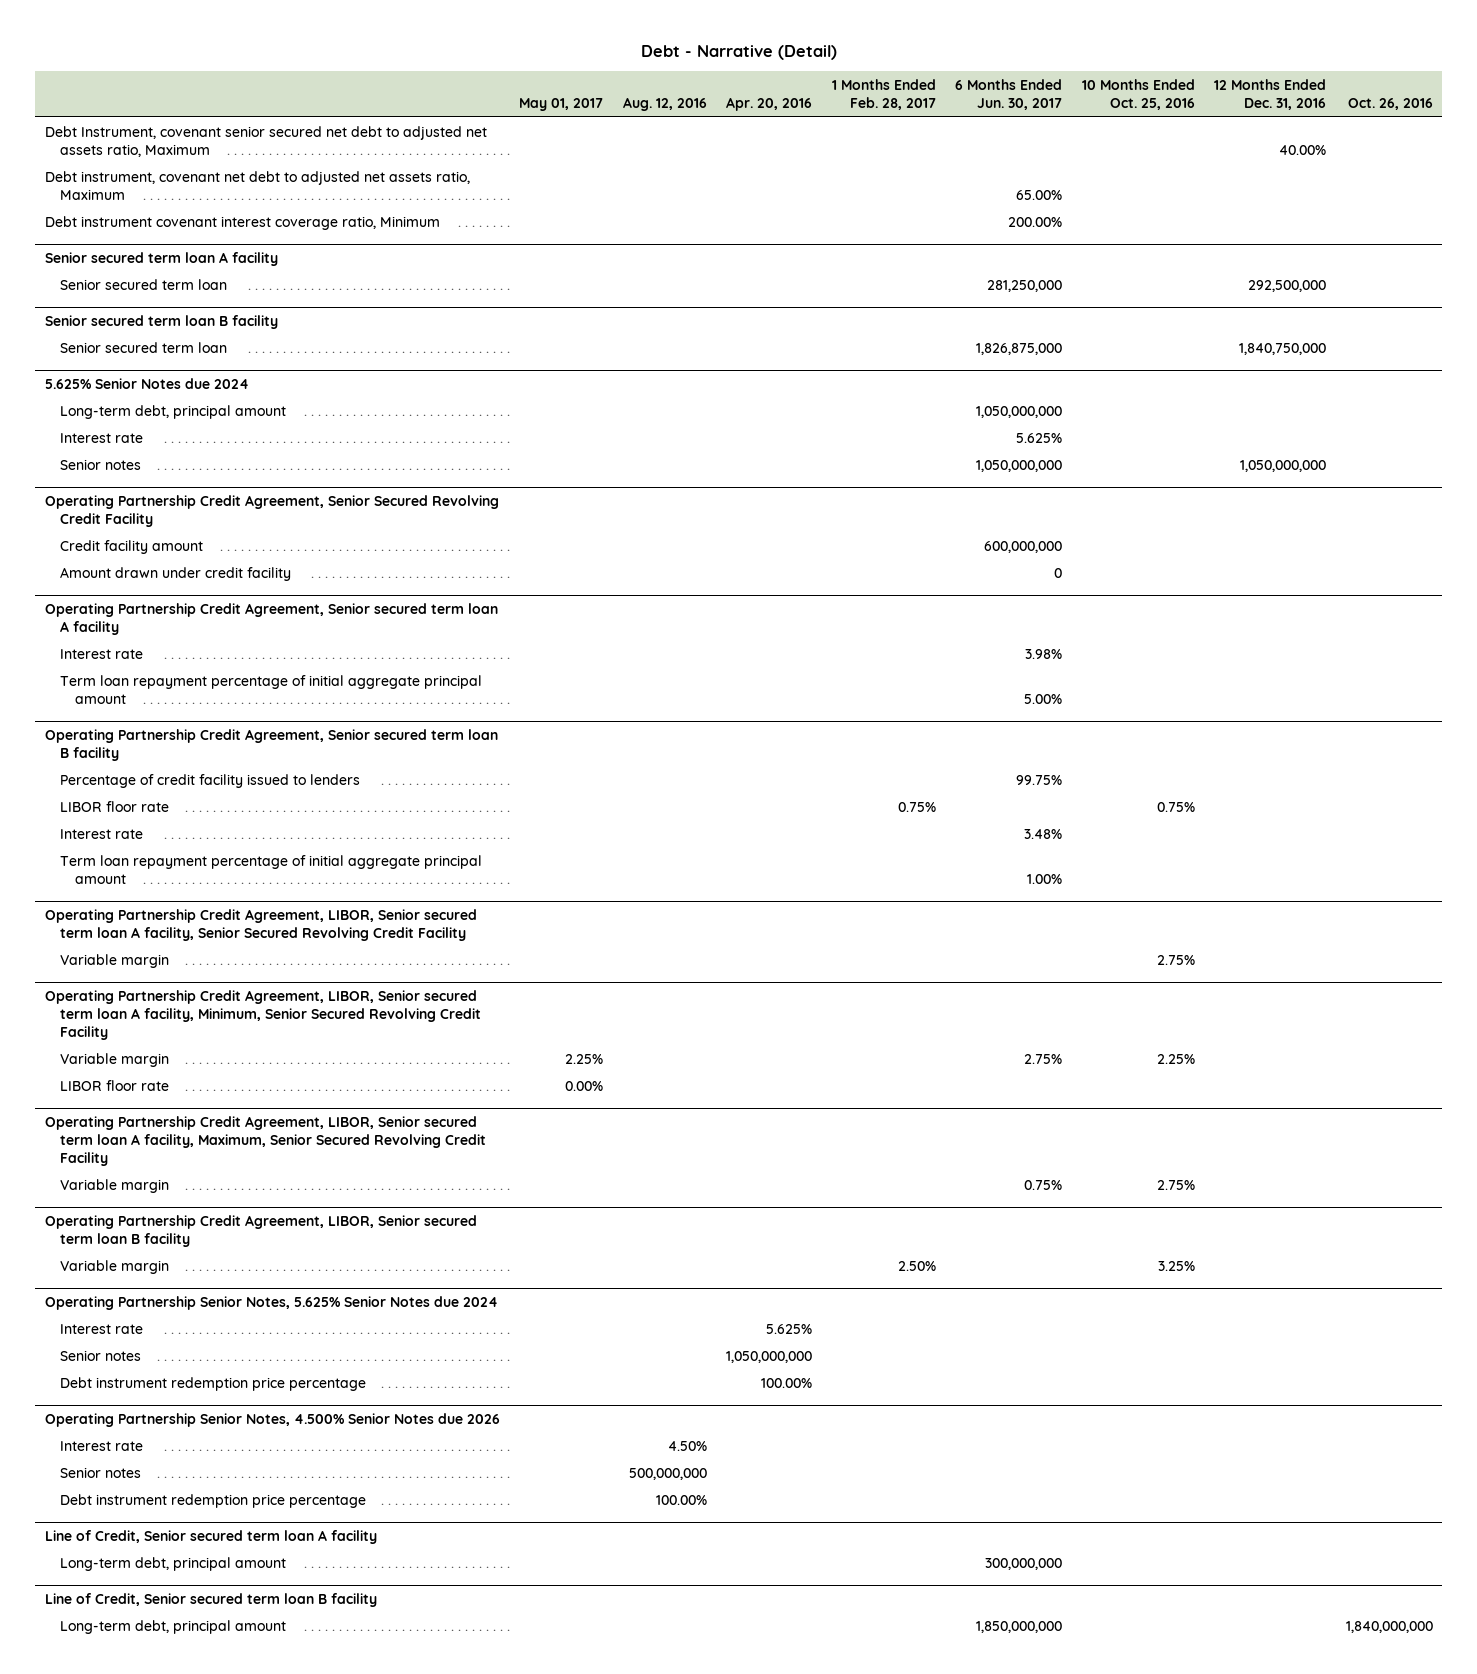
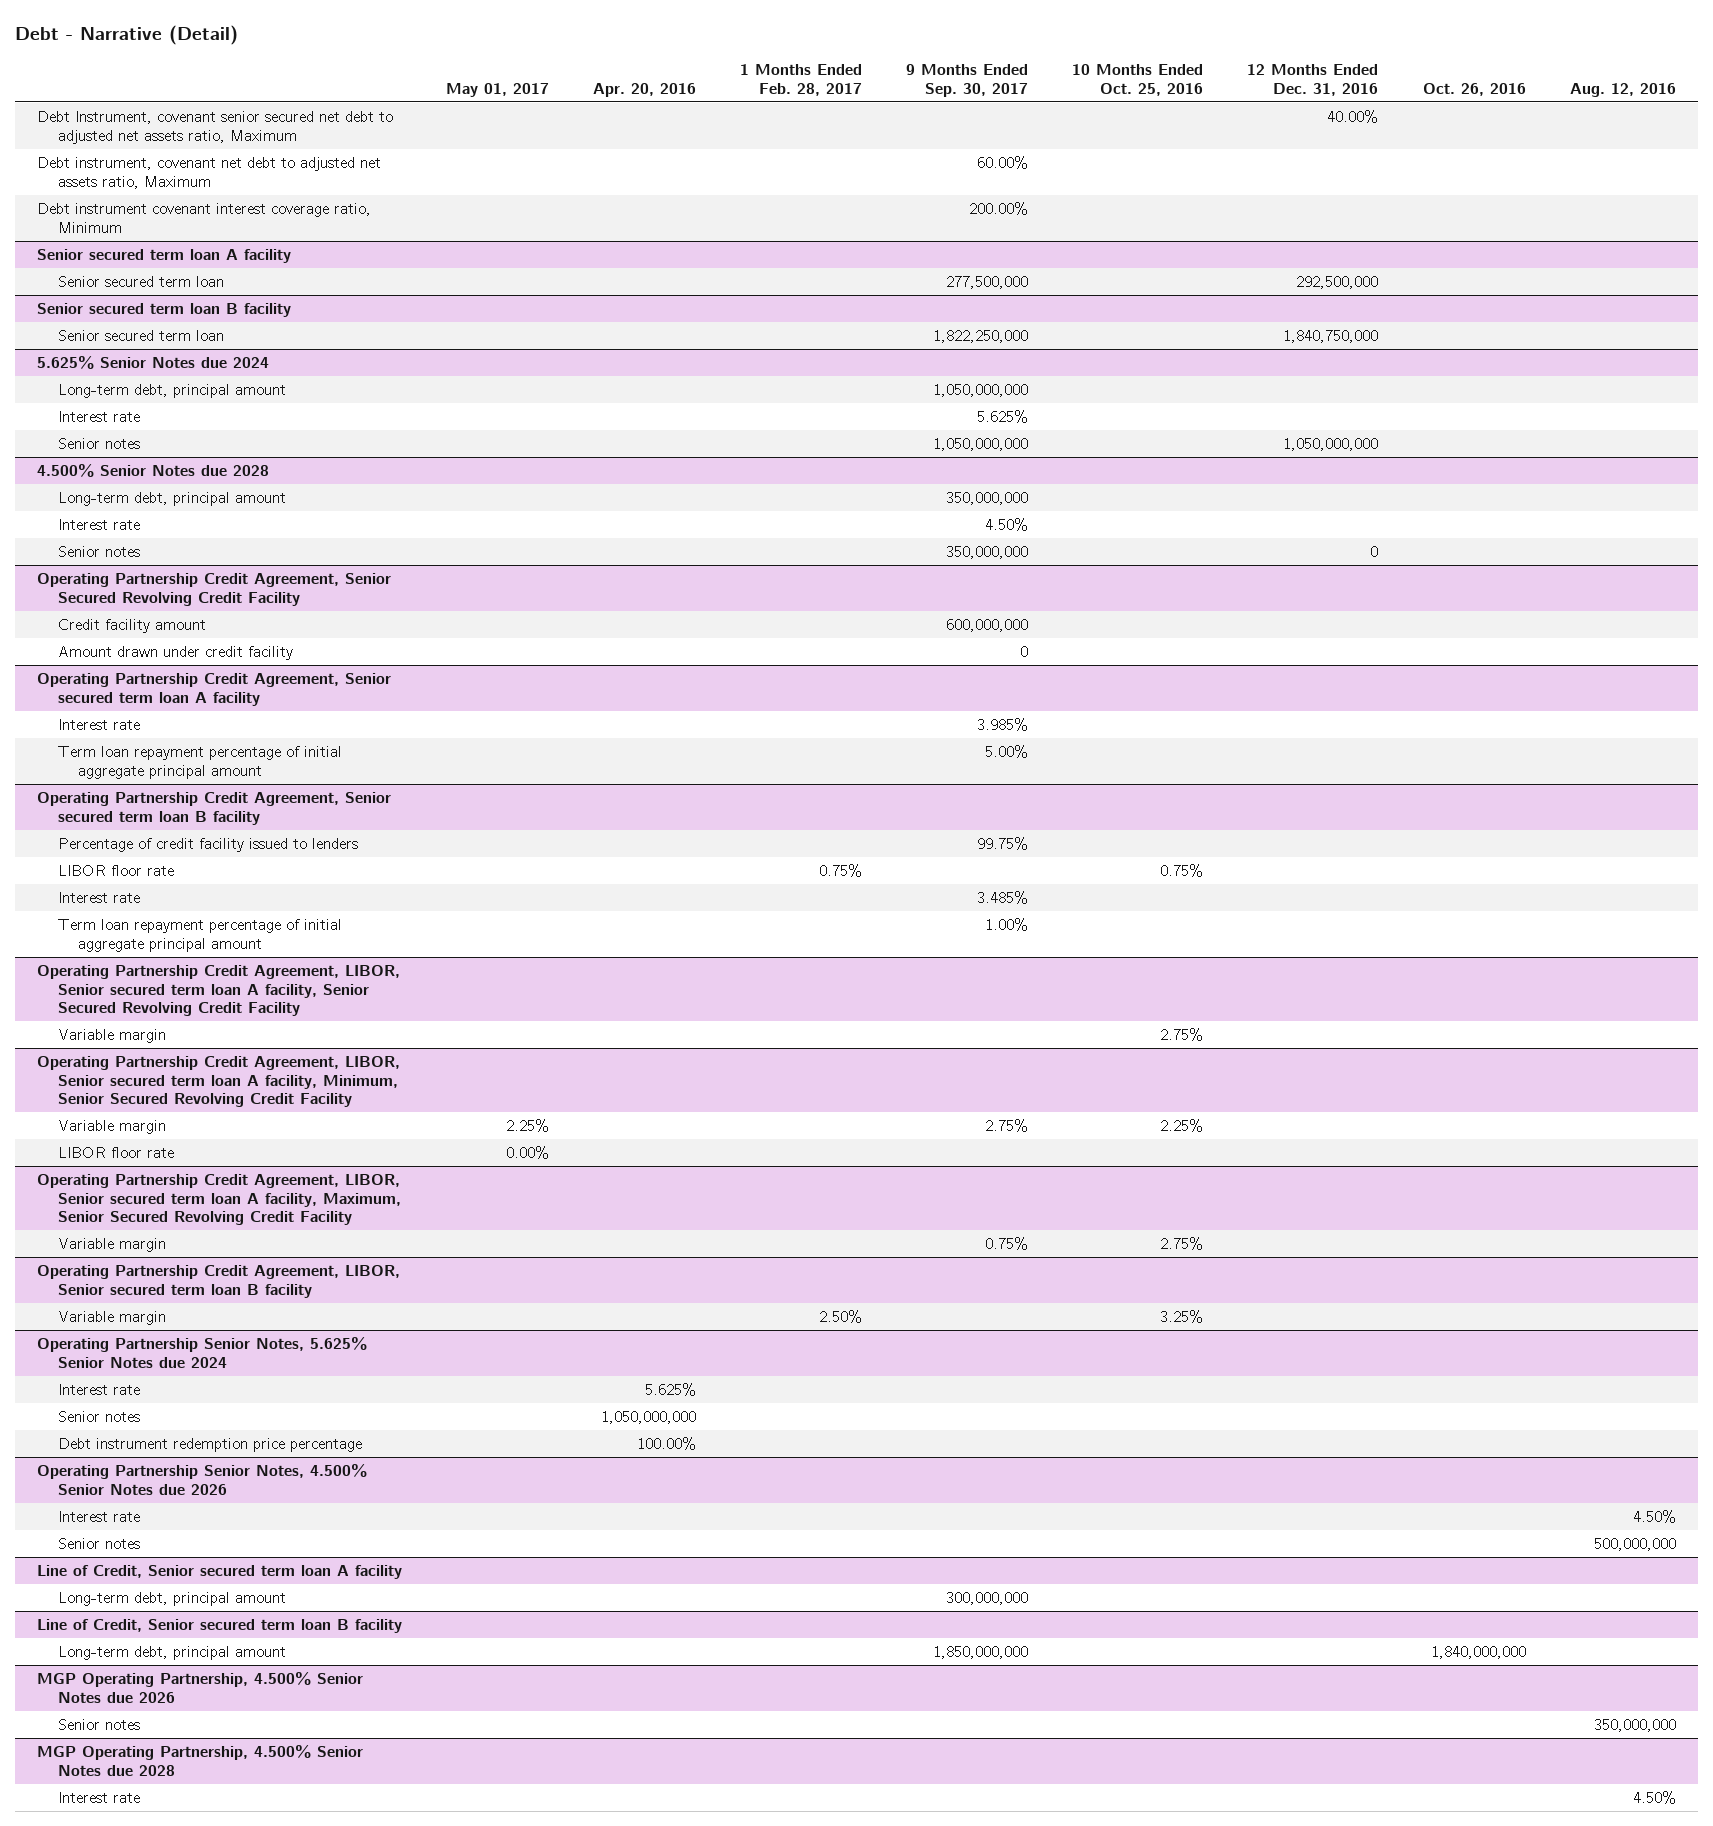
- | May 01, 2017 | Aug. 12, 2016 | Apr. 20, 2016 | 1 Months Ended Feb. 28, 2017 | 6 Months Ended Jun. 30, 2017 | 10 Months Ended Oct. 25, 2016 | 12 Months Ended Dec. 31, 2016 | Oct. 26, 2016
+ | May 01, 2017 | Apr. 20, 2016 | 1 Months Ended Feb. 28, 2017 | 9 Months Ended Sep. 30, 2017 | 10 Months Ended Oct. 25, 2016 | 12 Months Ended Dec. 31, 2016 | Oct. 26, 2016 | Aug. 12, 2016
+ 4.500% Senior Notes due 2028
+ Long-term debt, principal amount | | | | 350,000,000 | | | |
+ Interest rate | | | | 4.50% | | | |
+ Senior notes | | | | 350,000,000 | | 0 | |
@ Operating Partnership Senior Notes, 4.500% Senior Notes due 2026
- Debt instrument redemption price percentage | | 100.00% | | | | | |
+ MGP Operating Partnership, 4.500% Senior Notes due 2026
+ Senior notes | | | | | | | | 350,000,000
+ MGP Operating Partnership, 4.500% Senior Notes due 2028
+ Interest rate | | | | | | | | 4.50%

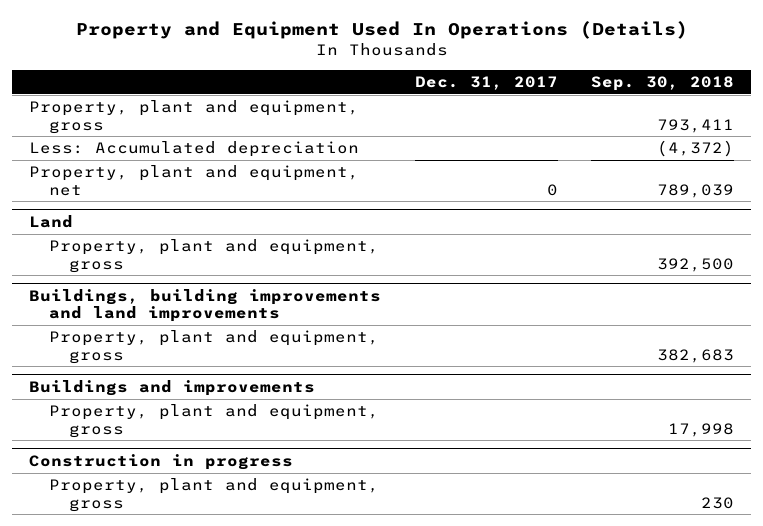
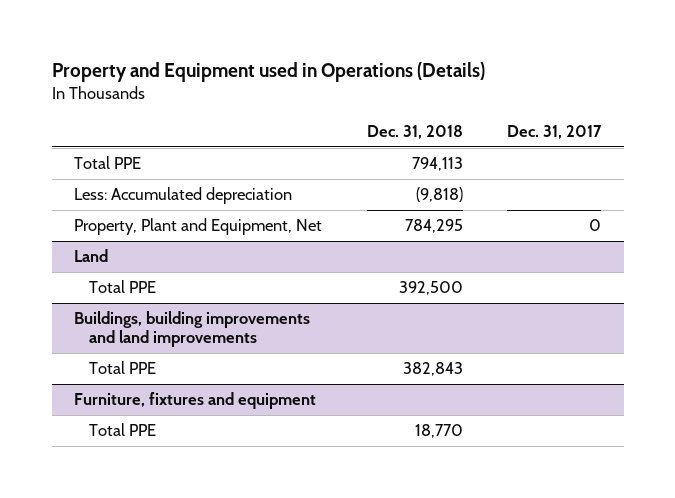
- Property and Equipment Used In Operations (Details)
+ Property and Equipment used in Operations (Details)
- | Dec. 31, 2017 | Sep. 30, 2018
+ | Dec. 31, 2018 | Dec. 31, 2017
- Property, plant and equipment, gross | | 793,411
+ Total PPE | 794,113 |
- Property, plant and equipment, net | 0 | 789,039
+ Property, Plant and Equipment, Net | 784,295 | 0
@ Land
- Property, plant and equipment, gross | | 392,500
+ Total PPE | 392,500 |
@ Buildings, building improvements and land improvements
- Property, plant and equipment, gross | | 382,683
- Buildings and improvements
- Property, plant and equipment, gross | | 17,998
- Construction in progress
- Property, plant and equipment, gross | | 230
@ Buildings, building improvements and land improvements
+ Total PPE | 382,843 |
+ Furniture, fixtures and equipment
+ Total PPE | 18,770 |

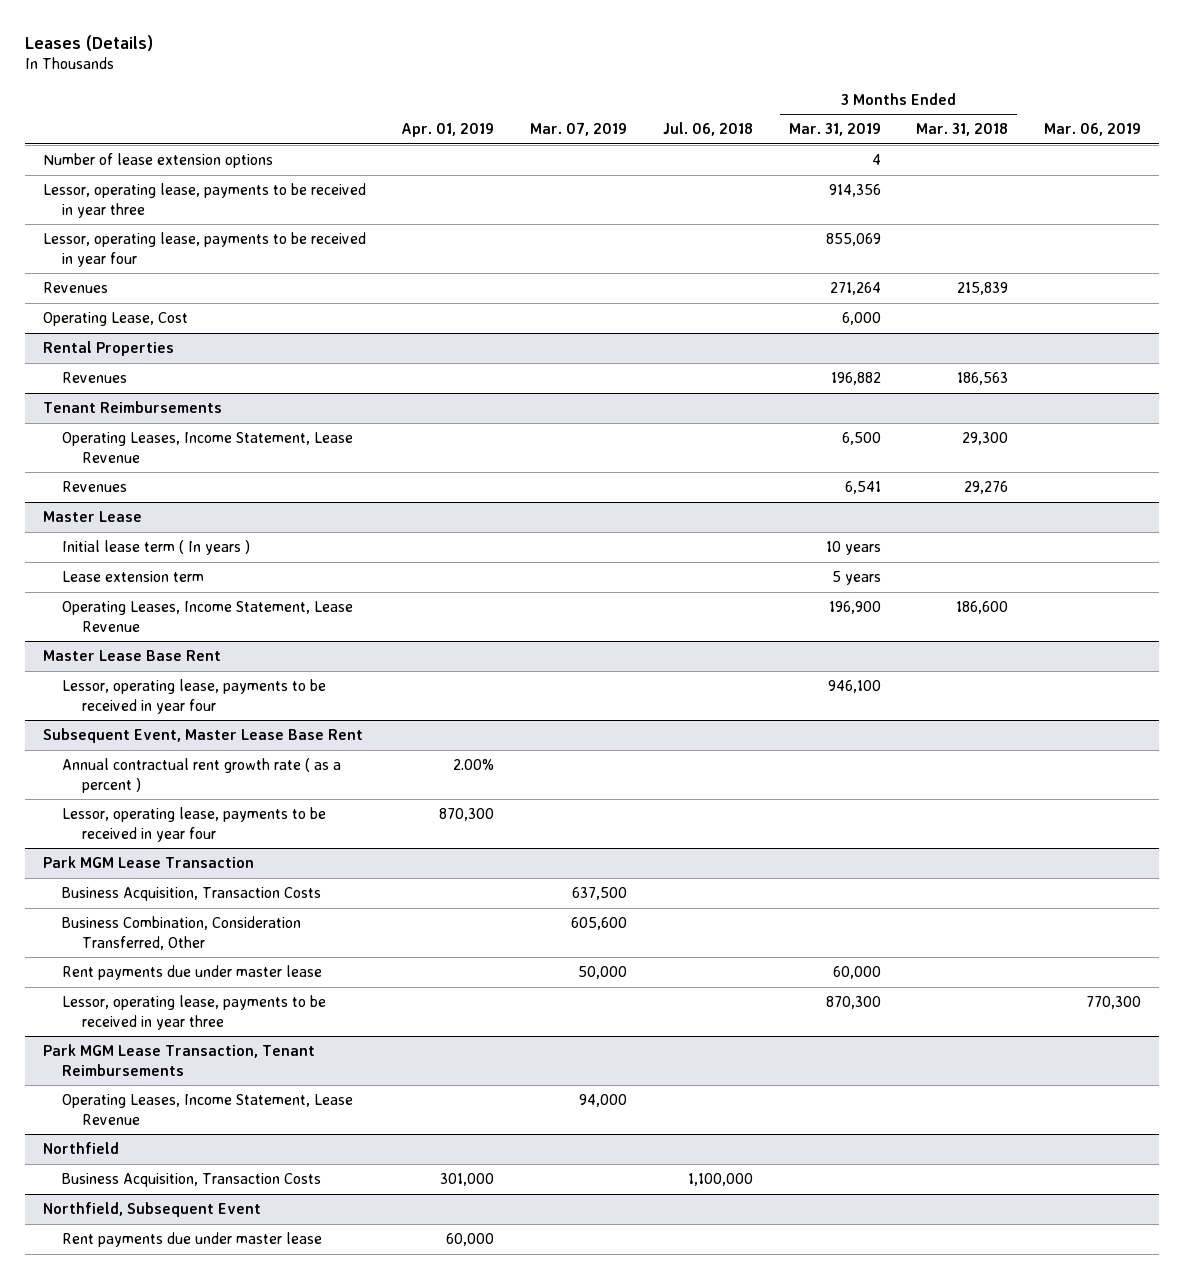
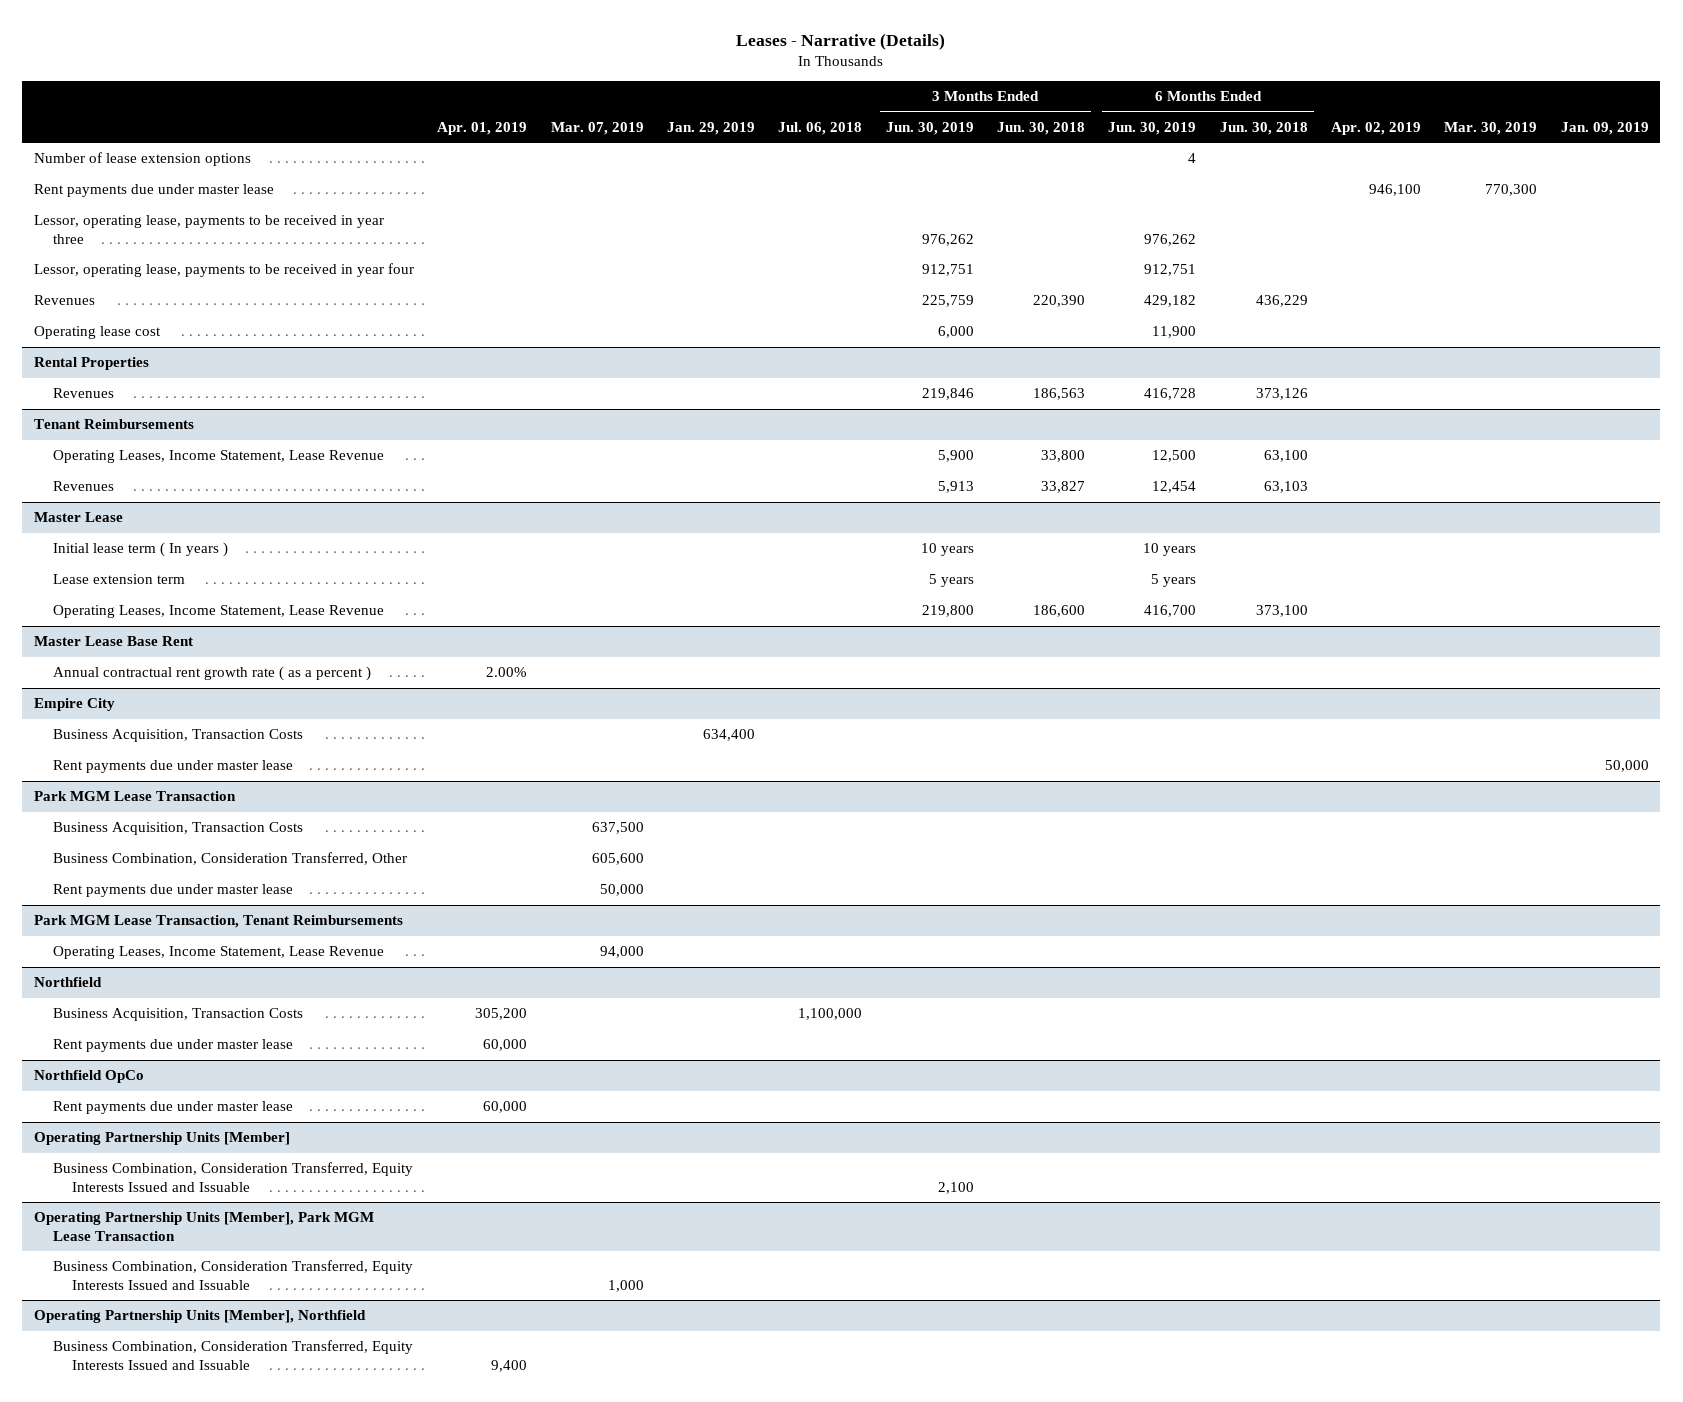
- Leases (Details)
+ Leases - Narrative (Details)
- | Apr. 01, 2019 | Mar. 07, 2019 | Jul. 06, 2018 | 3 Months Ended Mar. 31, 2019 | 3 Months Ended Mar. 31, 2018 | Mar. 06, 2019
+ | Apr. 01, 2019 | Mar. 07, 2019 | Jan. 29, 2019 | Jul. 06, 2018 | 3 Months Ended Jun. 30, 2019 | 3 Months Ended Jun. 30, 2018 | 6 Months Ended Jun. 30, 2019 | 6 Months Ended Jun. 30, 2018 | Apr. 02, 2019 | Mar. 30, 2019 | Jan. 09, 2019
+ Rent payments due under master lease | | | | | | | | | 946,100 | 770,300 |
- Operating Lease, Cost | | | | 6,000 | |
+ Operating lease cost | | | | | 6,000 | | 11,900 | | | |
@ Master Lease Base Rent
- Lessor, operating lease, payments to be received in year four | | | | 946,100 | |
- Subsequent Event, Master Lease Base Rent
- Annual contractual rent growth rate ( as a percent ) | 2.00% | | | | |
- Lessor, operating lease, payments to be received in year four | 870,300 | | | | |
@ Master Lease Base Rent
+ Annual contractual rent growth rate ( as a percent ) | 2.00% | | | | | | | | | |
+ Empire City
+ Business Acquisition, Transaction Costs | | | 634,400 | | | | | | | |
+ Rent payments due under master lease | | | | | | | | | | | 50,000
@ Park MGM Lease Transaction
- Lessor, operating lease, payments to be received in year three | | | | 870,300 | | 770,300
@ Northfield
- Business Acquisition, Transaction Costs | 301,000 | | 1,100,000 | | |
- Northfield, Subsequent Event
@ Northfield
+ Business Acquisition, Transaction Costs | 305,200 | | | 1,100,000 | | | | | | |
+ Rent payments due under master lease | 60,000 | | | | | | | | | |
+ Northfield OpCo
+ Operating Partnership Units [Member]
+ Business Combination, Consideration Transferred, Equity Interests Issued and Issuable | | | | | 2,100 | | | | | |
+ Operating Partnership Units [Member], Park MGM Lease Transaction
+ Business Combination, Consideration Transferred, Equity Interests Issued and Issuable | | 1,000 | | | | | | | | |
+ Operating Partnership Units [Member], Northfield
+ Business Combination, Consideration Transferred, Equity Interests Issued and Issuable | 9,400 | | | | | | | | | |

